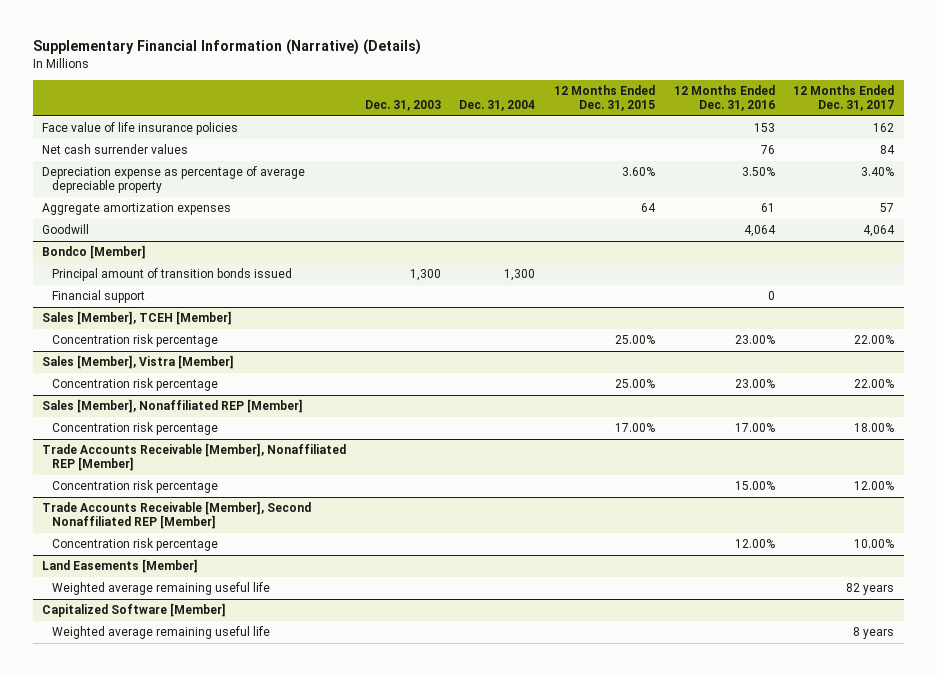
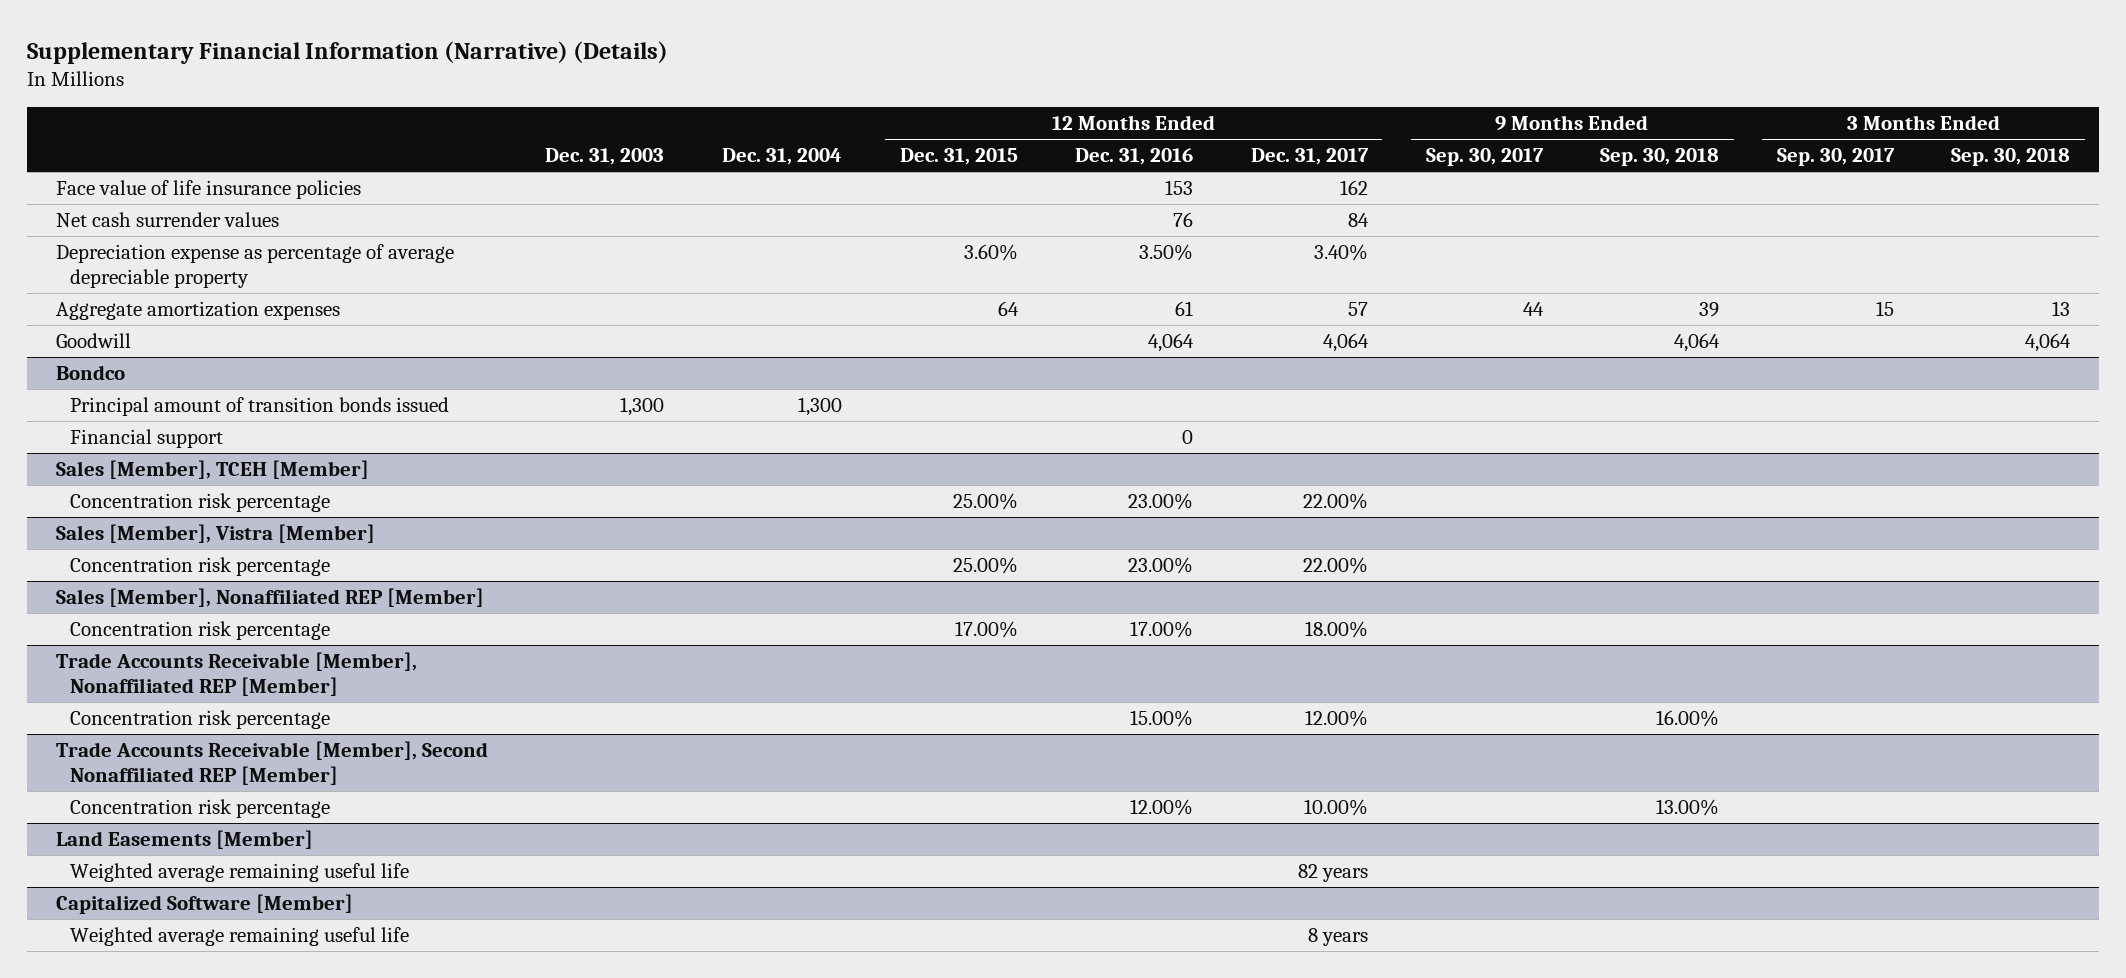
- | Dec. 31, 2003 | Dec. 31, 2004 | 12 Months Ended Dec. 31, 2015 | 12 Months Ended Dec. 31, 2016 | 12 Months Ended Dec. 31, 2017
+ | Dec. 31, 2003 | Dec. 31, 2004 | 12 Months Ended Dec. 31, 2015 | 12 Months Ended Dec. 31, 2016 | 12 Months Ended Dec. 31, 2017 | 9 Months Ended Sep. 30, 2017 | 9 Months Ended Sep. 30, 2018 | 3 Months Ended Sep. 30, 2017 | 3 Months Ended Sep. 30, 2018
- Bondco [Member]
+ Bondco

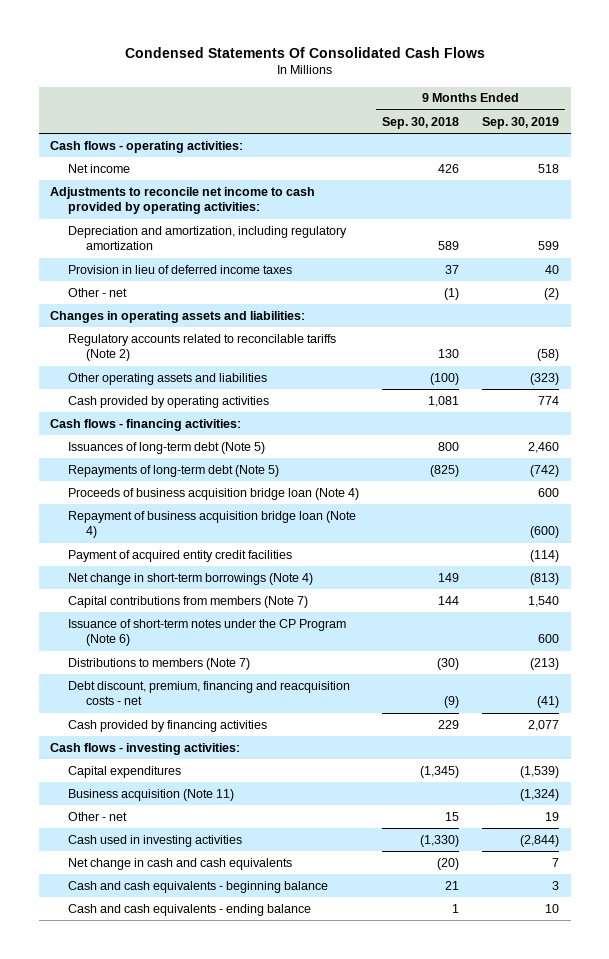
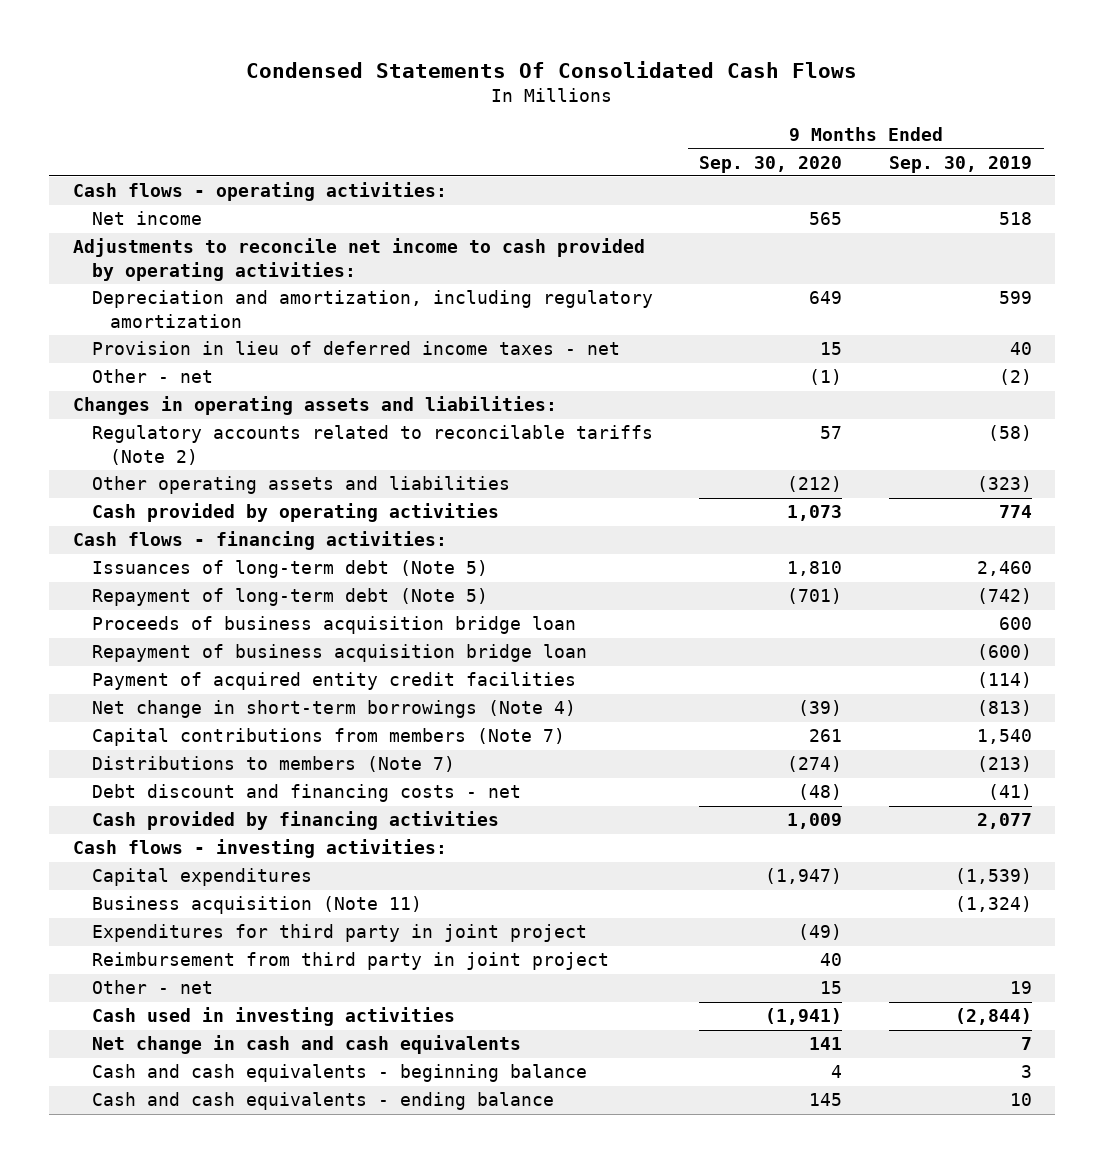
- | 9 Months Ended Sep. 30, 2018 | 9 Months Ended Sep. 30, 2019
+ | 9 Months Ended Sep. 30, 2020 | 9 Months Ended Sep. 30, 2019
- Provision in lieu of deferred income taxes | 37 | 40
+ Provision in lieu of deferred income taxes - net | 15 | 40
- Repayments of long-term debt (Note 5) | (825) | (742)
- Proceeds of business acquisition bridge loan (Note 4) | | 600
- Repayment of business acquisition bridge loan (Note 4) | | (600)
+ Repayment of long-term debt (Note 5) | (701) | (742)
+ Proceeds of business acquisition bridge loan | | 600
+ Repayment of business acquisition bridge loan | | (600)
- Issuance of short-term notes under the CP Program (Note 6) | | 600
- Debt discount, premium, financing and reacquisition costs - net | (9) | (41)
+ Debt discount and financing costs - net | (48) | (41)
+ Expenditures for third party in joint project | (49) |
+ Reimbursement from third party in joint project | 40 |

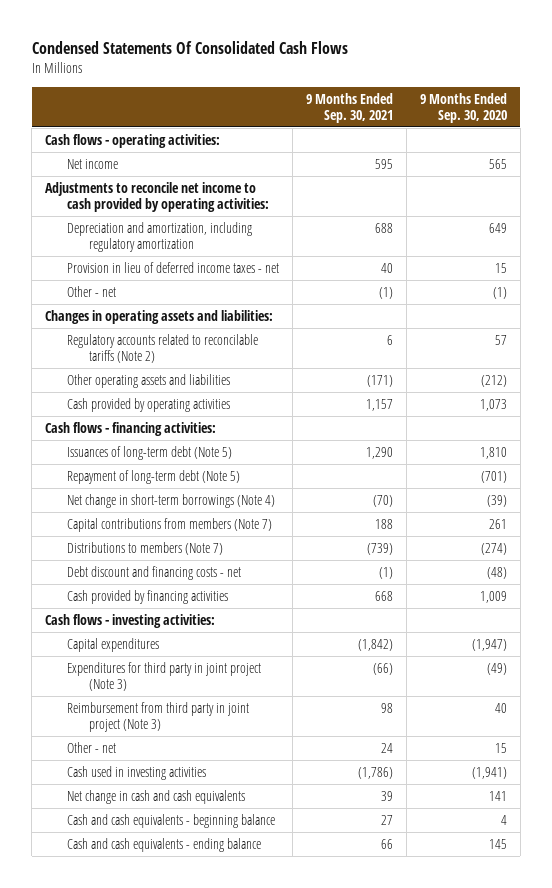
- | 9 Months Ended Sep. 30, 2020 | 9 Months Ended Sep. 30, 2019
+ | 9 Months Ended Sep. 30, 2021 | 9 Months Ended Sep. 30, 2020
- Proceeds of business acquisition bridge loan | | 600
- Repayment of business acquisition bridge loan | | (600)
- Payment of acquired entity credit facilities | | (114)
- Business acquisition (Note 11) | | (1,324)
- Expenditures for third party in joint project | (49) |
- Reimbursement from third party in joint project | 40 |
+ Expenditures for third party in joint project (Note 3) | (66) | (49)
+ Reimbursement from third party in joint project (Note 3) | 98 | 40

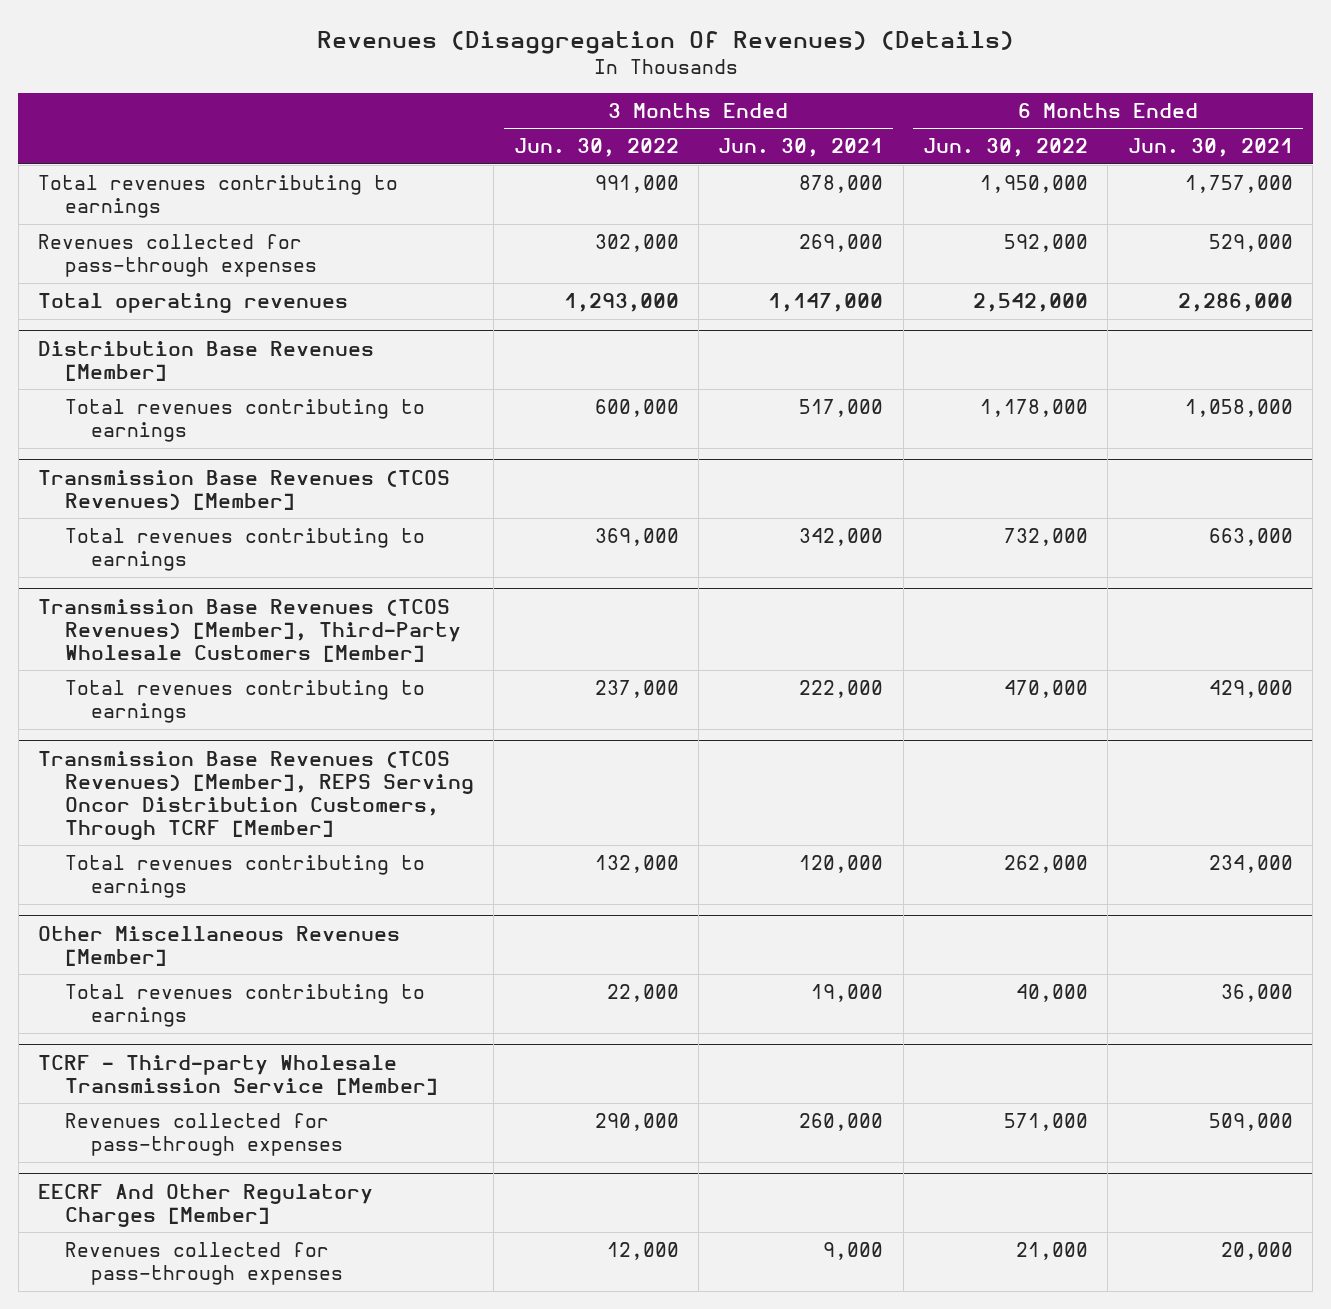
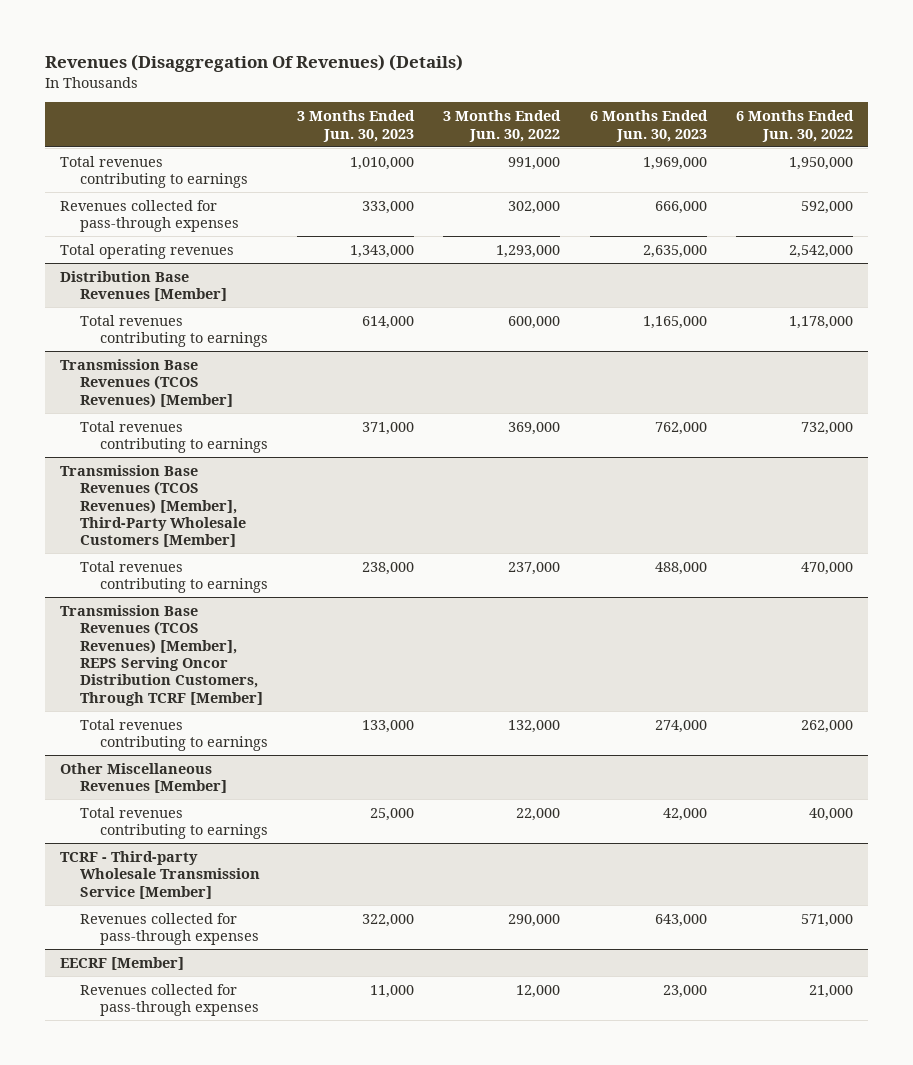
- | 3 Months Ended Jun. 30, 2022 | 3 Months Ended Jun. 30, 2021 | 6 Months Ended Jun. 30, 2022 | 6 Months Ended Jun. 30, 2021
+ | 3 Months Ended Jun. 30, 2023 | 3 Months Ended Jun. 30, 2022 | 6 Months Ended Jun. 30, 2023 | 6 Months Ended Jun. 30, 2022
- EECRF And Other Regulatory Charges [Member]
+ EECRF [Member]

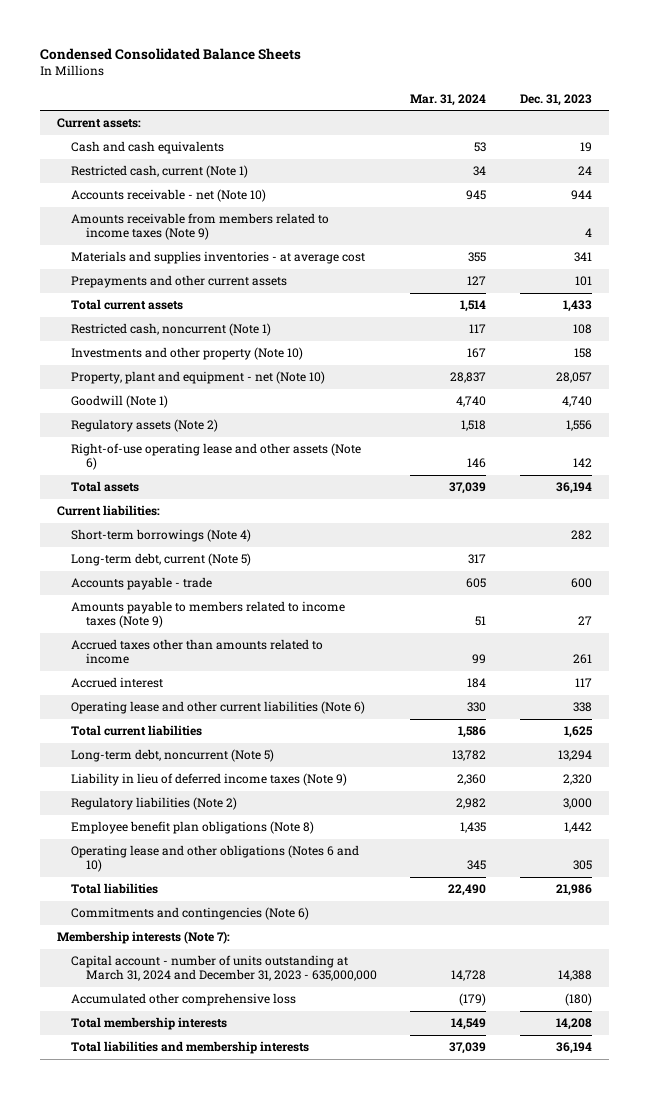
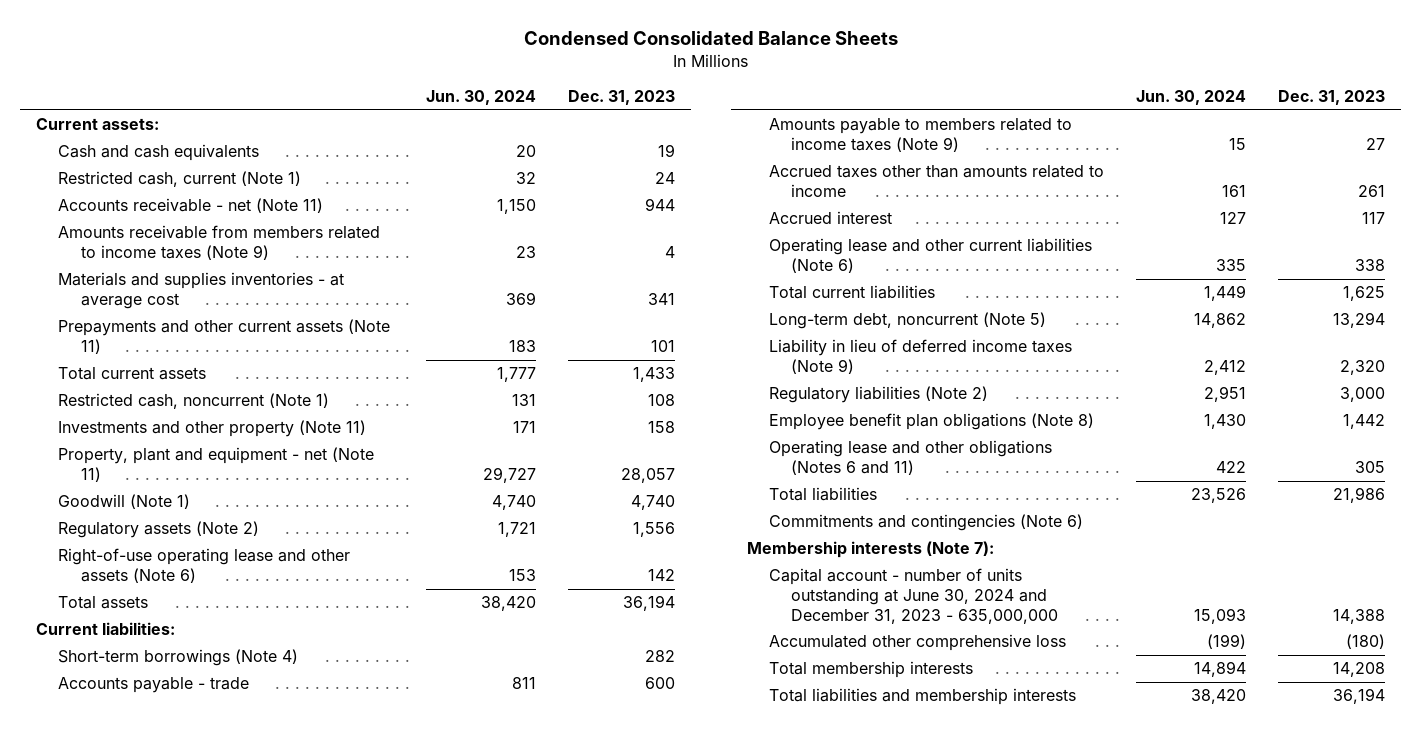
- | Mar. 31, 2024 | Dec. 31, 2023
+ | Jun. 30, 2024 | Dec. 31, 2023
- Accounts receivable - net (Note 10) | 945 | 944
+ Accounts receivable - net (Note 11) | 1,150 | 944
- Prepayments and other current assets | 127 | 101
+ Prepayments and other current assets (Note 11) | 183 | 101
- Investments and other property (Note 10) | 167 | 158
- Property, plant and equipment - net (Note 10) | 28,837 | 28,057
+ Investments and other property (Note 11) | 171 | 158
+ Property, plant and equipment - net (Note 11) | 29,727 | 28,057
- Long-term debt, current (Note 5) | 317 |
- Operating lease and other obligations (Notes 6 and 10) | 345 | 305
+ Operating lease and other obligations (Notes 6 and 11) | 422 | 305
- Capital account - number of units outstanding at March 31, 2024 and December 31, 2023 - 635,000,000 | 14,728 | 14,388
+ Capital account - number of units outstanding at June 30, 2024 and December 31, 2023 - 635,000,000 | 15,093 | 14,388

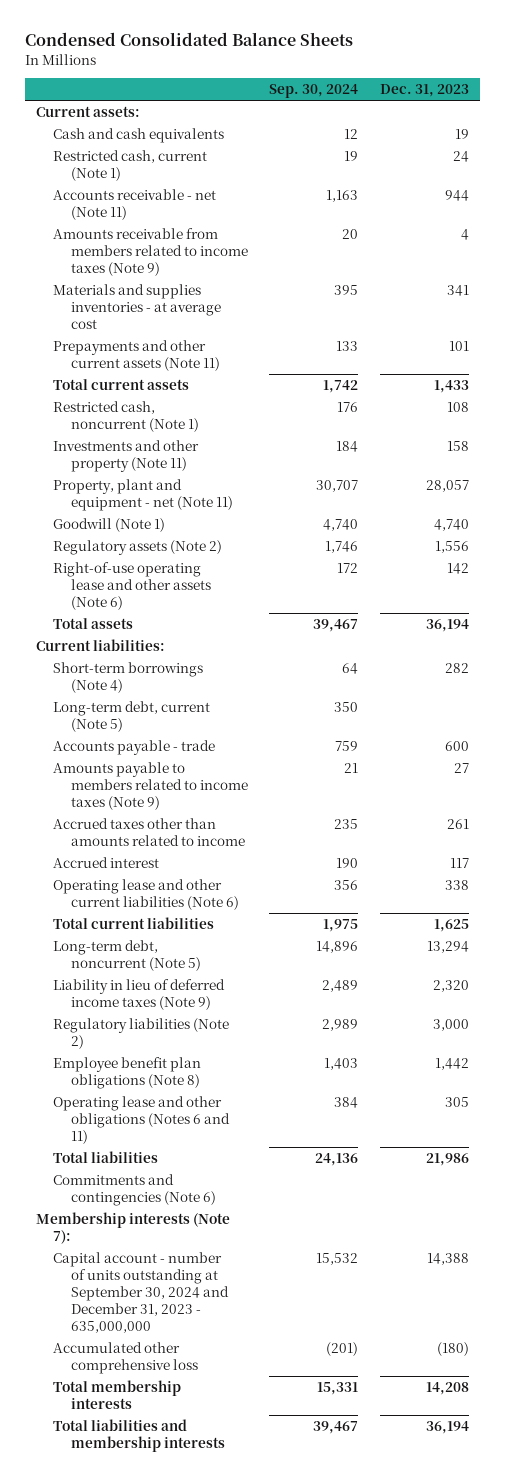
- | Jun. 30, 2024 | Dec. 31, 2023
+ | Sep. 30, 2024 | Dec. 31, 2023
+ Long-term debt, current (Note 5) | 350 |
- Capital account - number of units outstanding at June 30, 2024 and December 31, 2023 - 635,000,000 | 15,093 | 14,388
+ Capital account - number of units outstanding at September 30, 2024 and December 31, 2023 - 635,000,000 | 15,532 | 14,388

